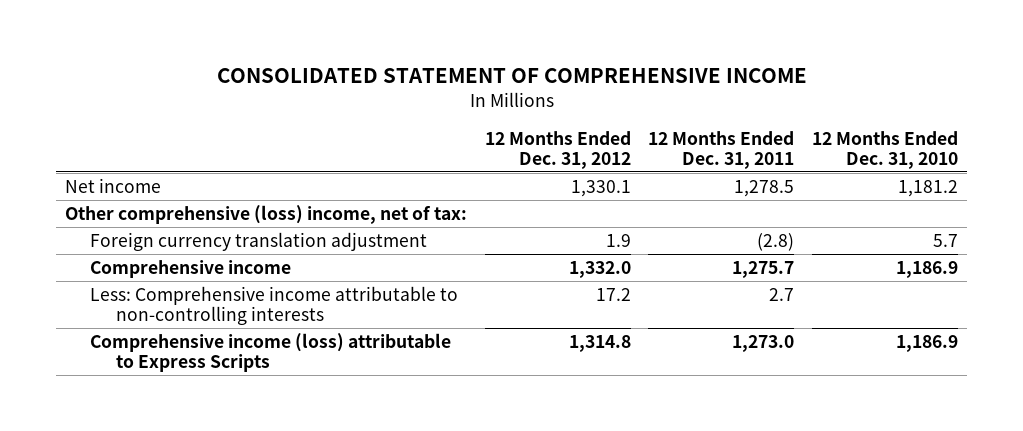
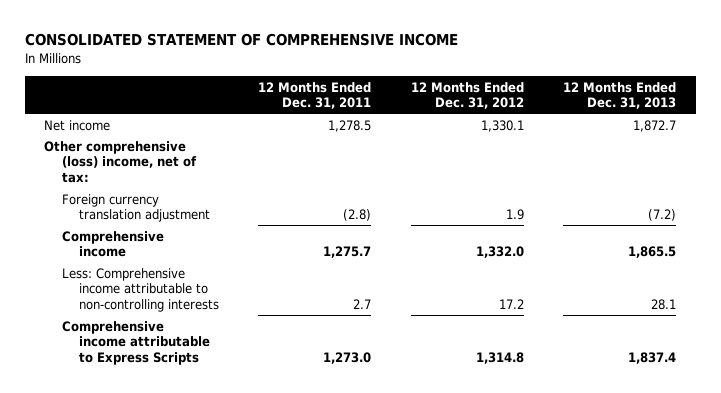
- | 12 Months Ended Dec. 31, 2012 | 12 Months Ended Dec. 31, 2011 | 12 Months Ended Dec. 31, 2010
+ | 12 Months Ended Dec. 31, 2011 | 12 Months Ended Dec. 31, 2012 | 12 Months Ended Dec. 31, 2013
- Comprehensive income (loss) attributable to Express Scripts | 1,314.8 | 1,273.0 | 1,186.9
+ Comprehensive income attributable to Express Scripts | 1,273.0 | 1,314.8 | 1,837.4

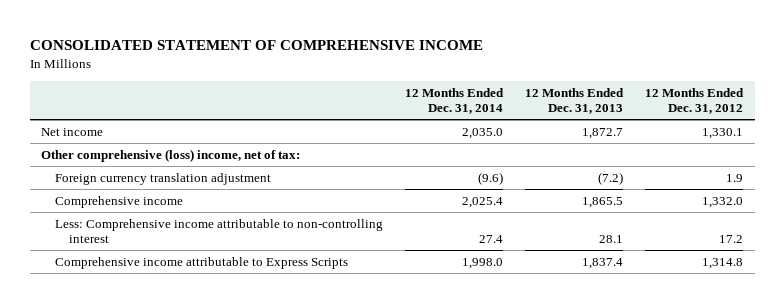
- | 12 Months Ended Dec. 31, 2011 | 12 Months Ended Dec. 31, 2012 | 12 Months Ended Dec. 31, 2013
+ | 12 Months Ended Dec. 31, 2014 | 12 Months Ended Dec. 31, 2013 | 12 Months Ended Dec. 31, 2012
- Less: Comprehensive income attributable to non-controlling interests | 2.7 | 17.2 | 28.1
+ Less: Comprehensive income attributable to non-controlling interest | 27.4 | 28.1 | 17.2

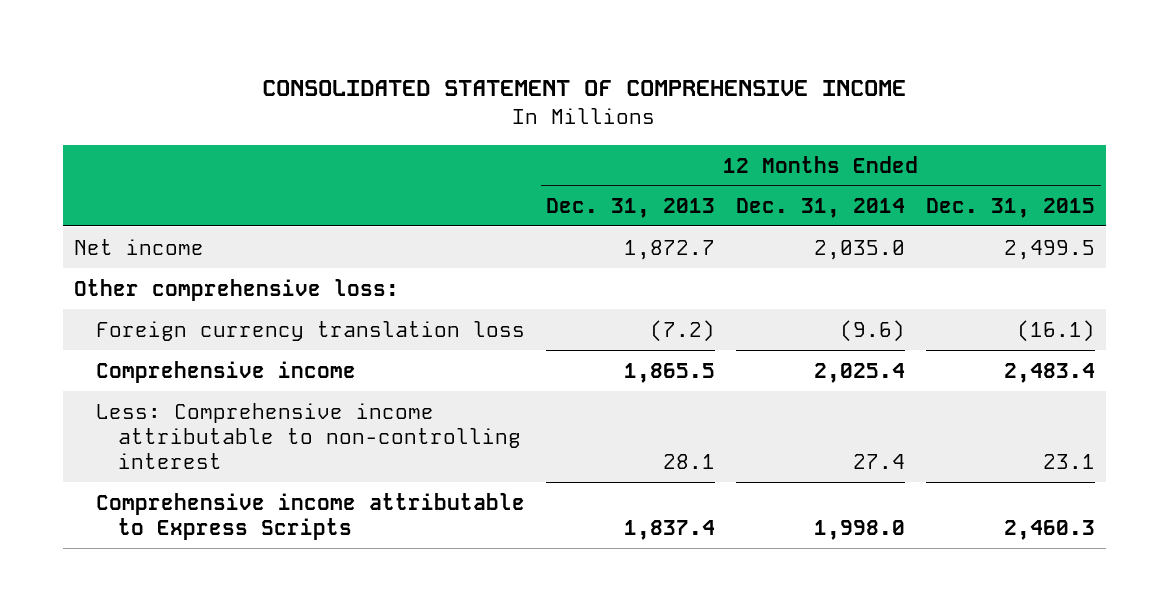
- | 12 Months Ended Dec. 31, 2014 | 12 Months Ended Dec. 31, 2013 | 12 Months Ended Dec. 31, 2012
+ | 12 Months Ended Dec. 31, 2013 | 12 Months Ended Dec. 31, 2014 | 12 Months Ended Dec. 31, 2015
- Other comprehensive (loss) income, net of tax:
- Foreign currency translation adjustment | (9.6) | (7.2) | 1.9
+ Other comprehensive loss:
+ Foreign currency translation loss | (7.2) | (9.6) | (16.1)

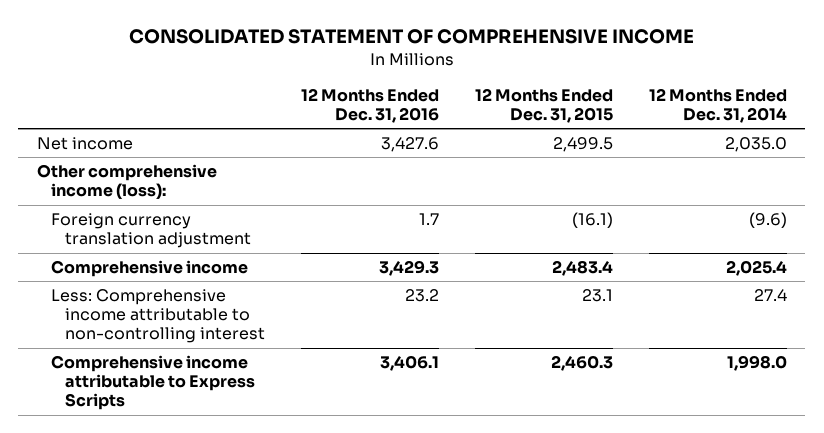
- | 12 Months Ended Dec. 31, 2013 | 12 Months Ended Dec. 31, 2014 | 12 Months Ended Dec. 31, 2015
+ | 12 Months Ended Dec. 31, 2016 | 12 Months Ended Dec. 31, 2015 | 12 Months Ended Dec. 31, 2014
- Other comprehensive loss:
- Foreign currency translation loss | (7.2) | (9.6) | (16.1)
+ Other comprehensive income (loss):
+ Foreign currency translation adjustment | 1.7 | (16.1) | (9.6)

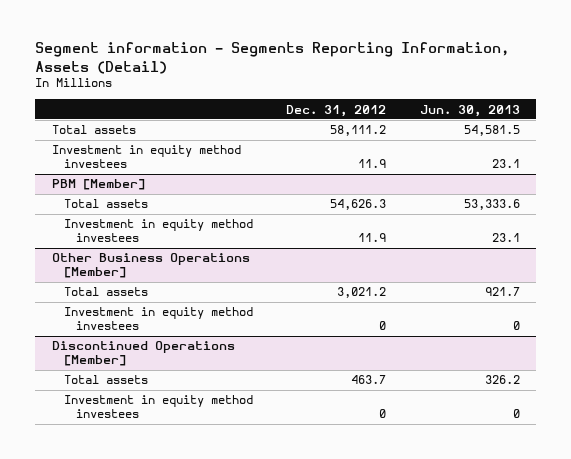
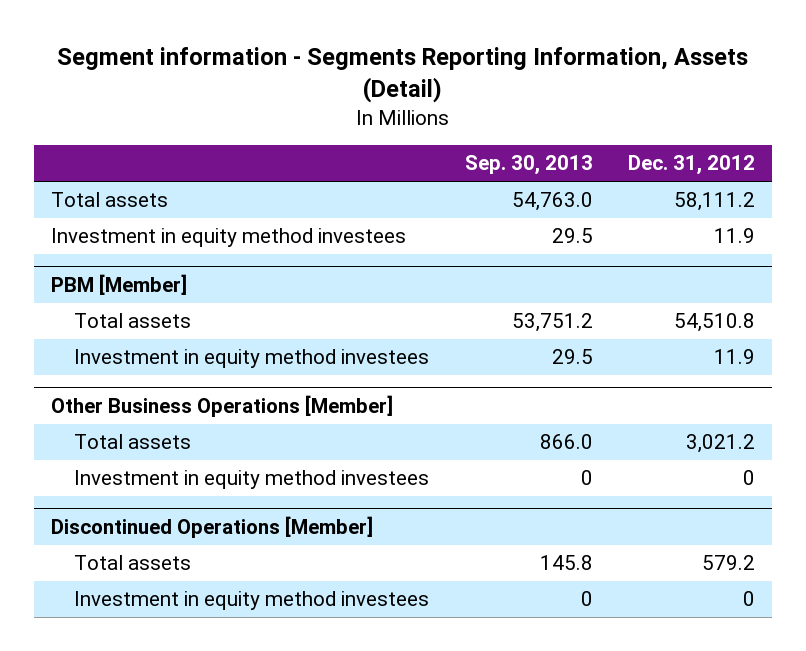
- | Dec. 31, 2012 | Jun. 30, 2013
+ | Sep. 30, 2013 | Dec. 31, 2012
@ PBM [Member]
- Total assets | 54,626.3 | 53,333.6
+ Total assets | 53,751.2 | 54,510.8
@ Discontinued Operations [Member]
- Total assets | 463.7 | 326.2
+ Total assets | 145.8 | 579.2

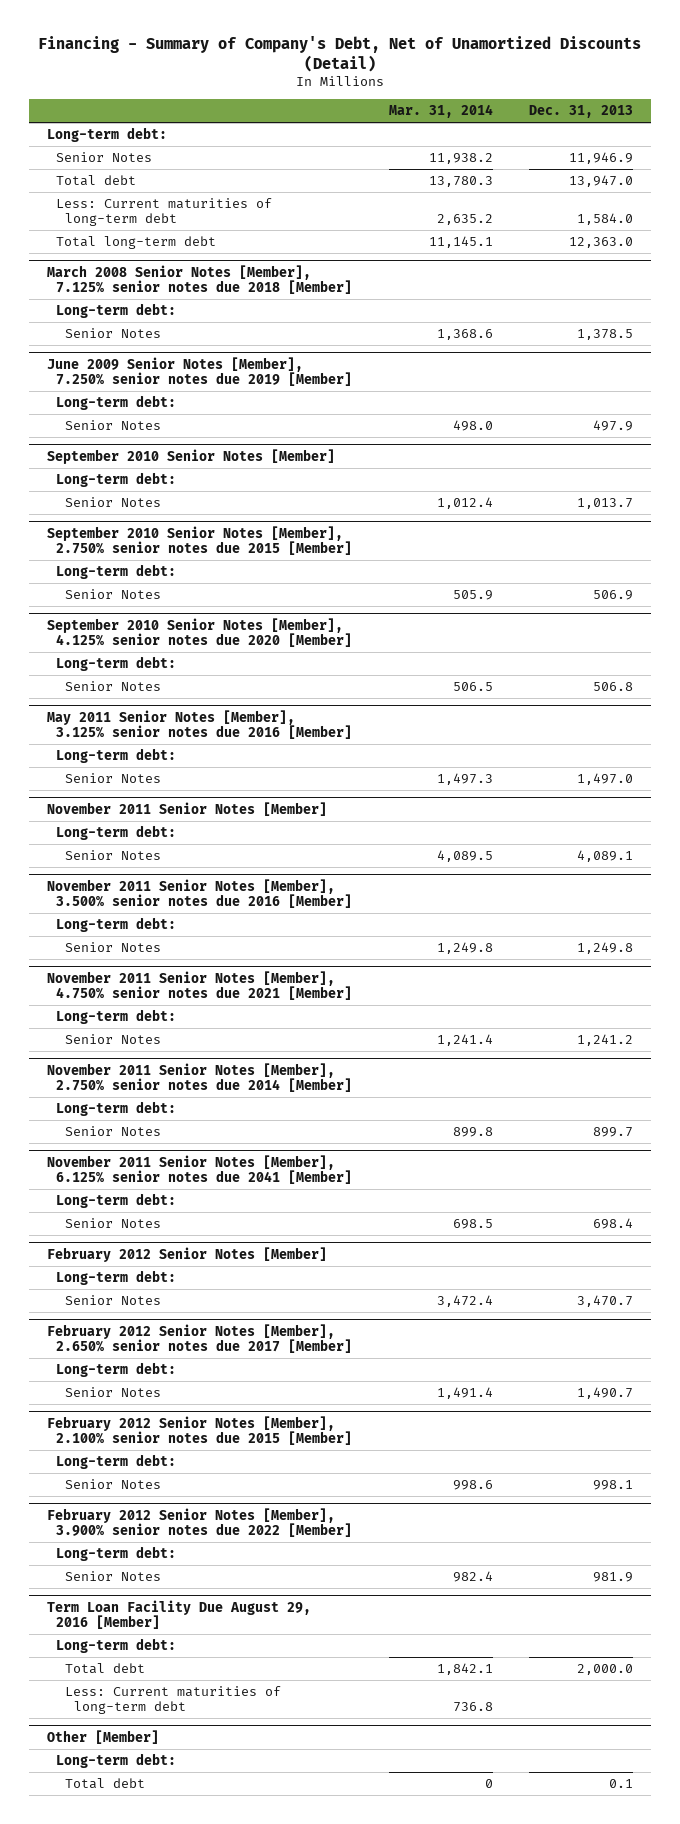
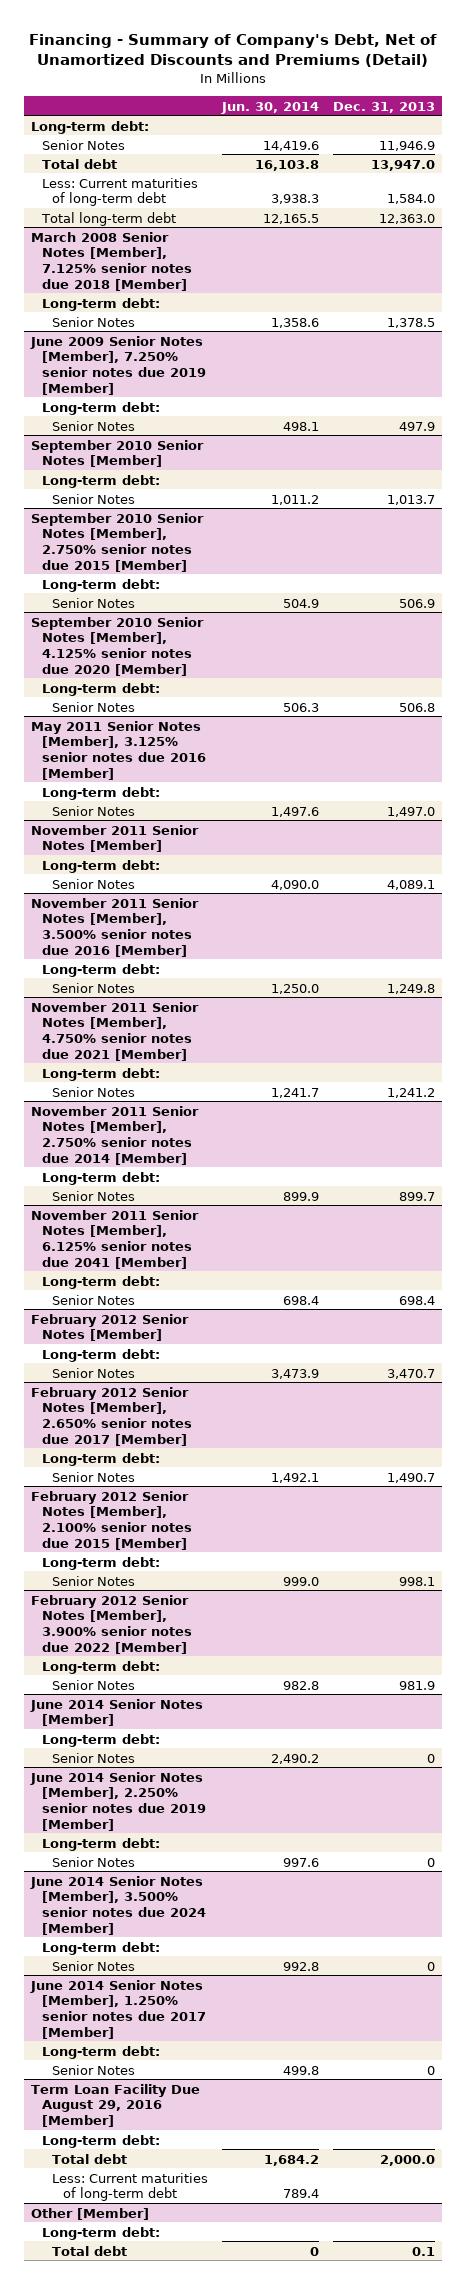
- Financing - Summary of Company's Debt, Net of Unamortized Discounts (Detail)
+ Financing - Summary of Company's Debt, Net of Unamortized Discounts and Premiums (Detail)
- | Mar. 31, 2014 | Dec. 31, 2013
+ | Jun. 30, 2014 | Dec. 31, 2013
+ June 2014 Senior Notes [Member]
+ Long-term debt:
+ Senior Notes | 2,490.2 | 0
+ June 2014 Senior Notes [Member], 2.250% senior notes due 2019 [Member]
+ Long-term debt:
+ Senior Notes | 997.6 | 0
+ June 2014 Senior Notes [Member], 3.500% senior notes due 2024 [Member]
+ Long-term debt:
+ Senior Notes | 992.8 | 0
+ June 2014 Senior Notes [Member], 1.250% senior notes due 2017 [Member]
+ Long-term debt:
+ Senior Notes | 499.8 | 0

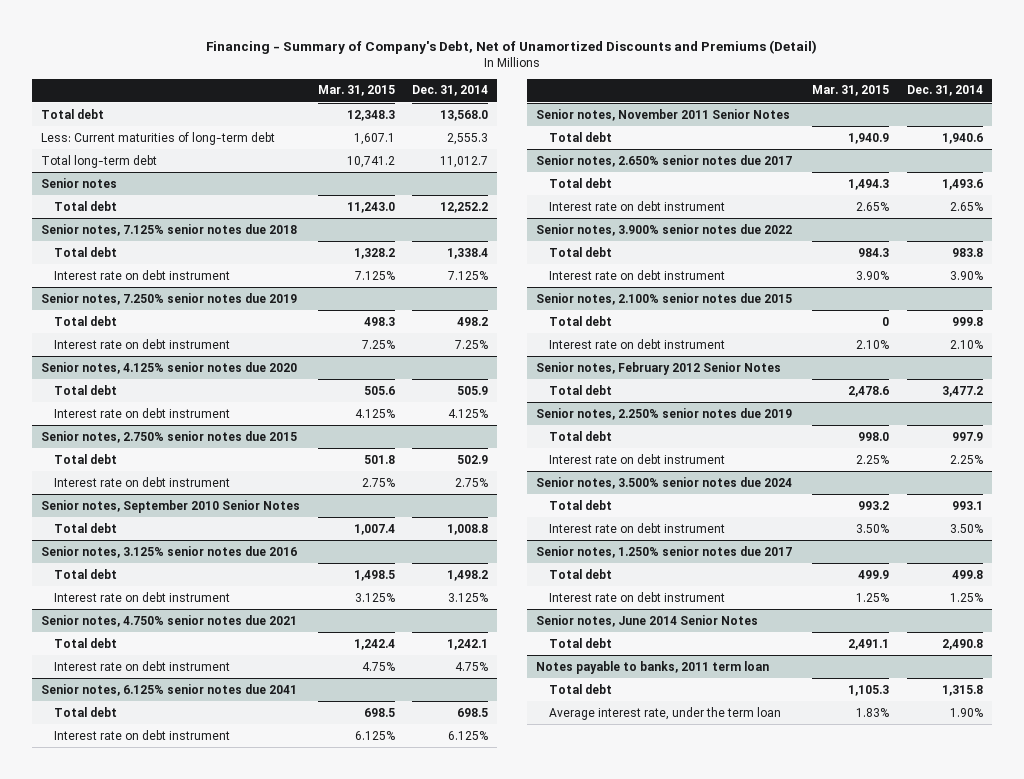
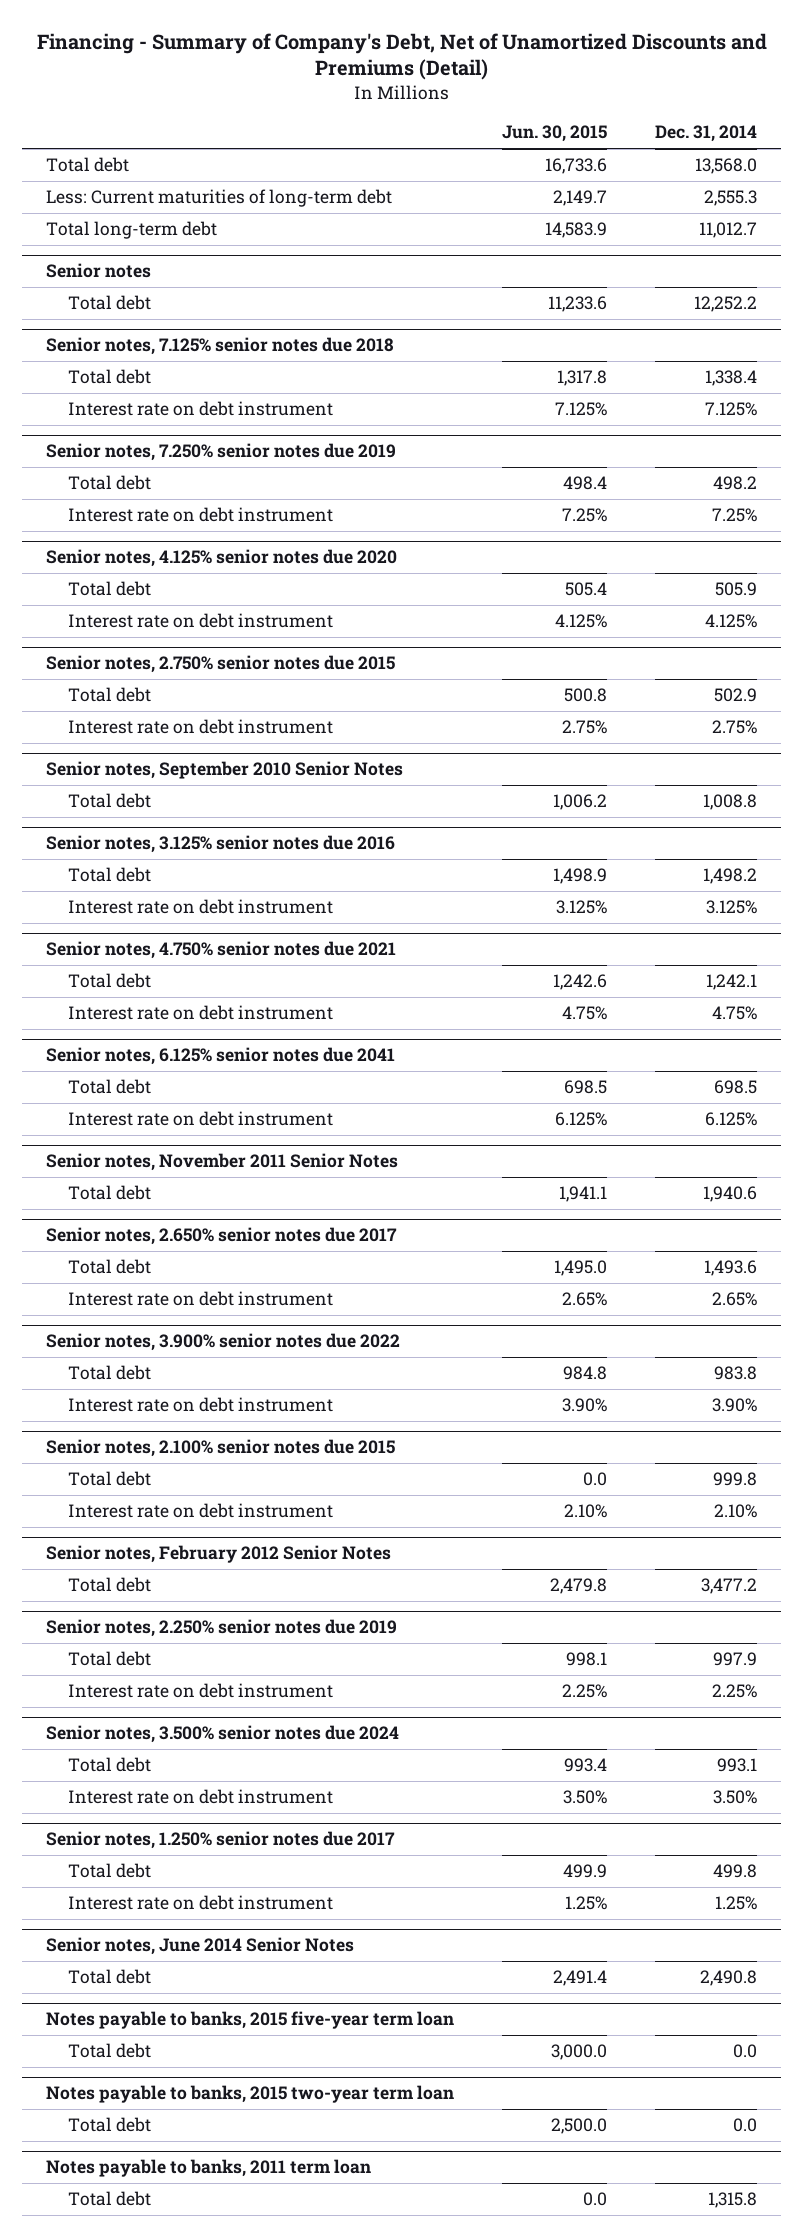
- | Mar. 31, 2015 | Dec. 31, 2014
+ | Jun. 30, 2015 | Dec. 31, 2014
+ Notes payable to banks, 2015 five-year term loan
+ Total debt | 3,000.0 | 0.0
+ Notes payable to banks, 2015 two-year term loan
+ Total debt | 2,500.0 | 0.0
@ Notes payable to banks, 2011 term loan
- Average interest rate, under the term loan | 1.83% | 1.90%

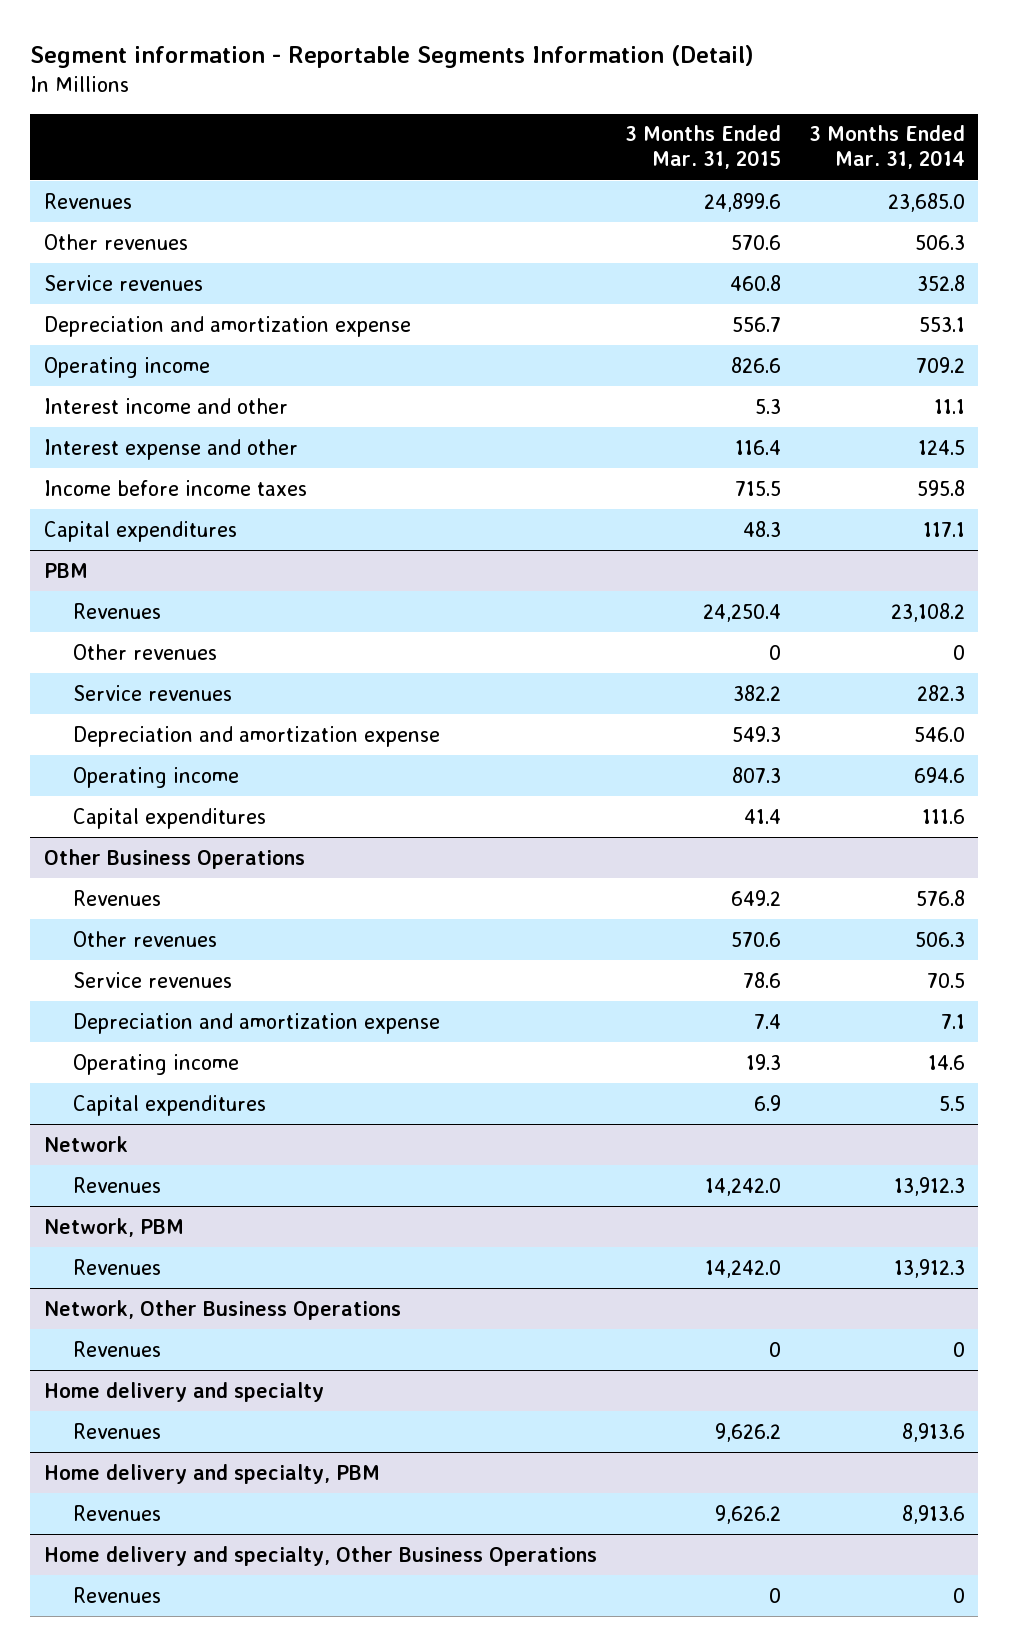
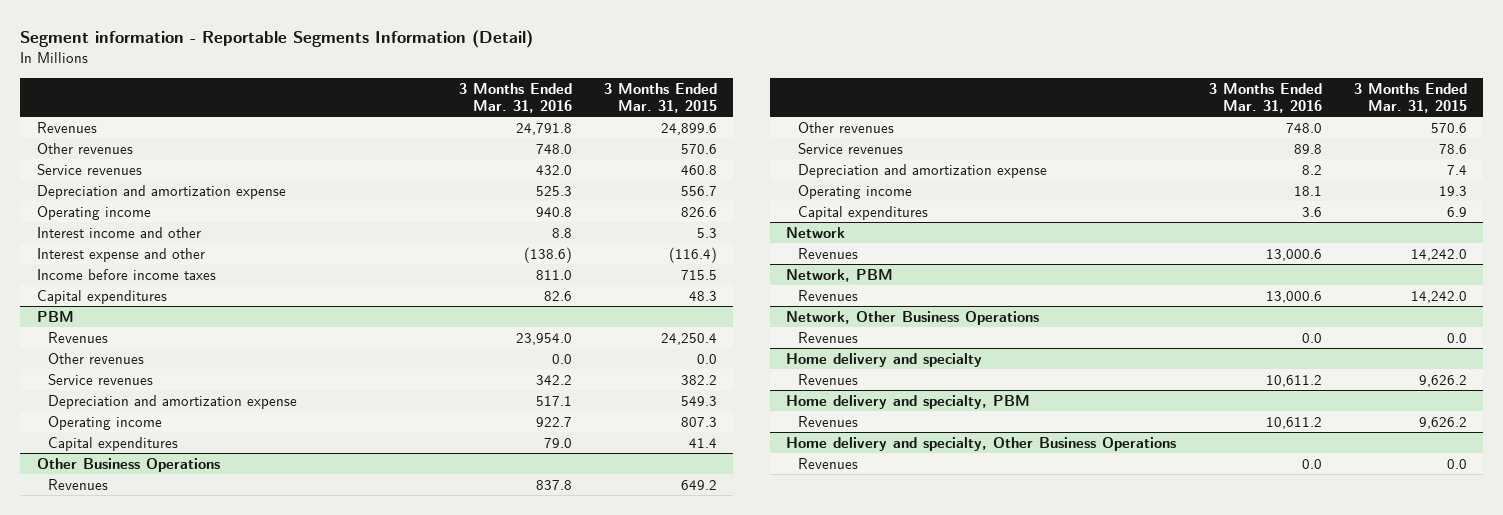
- | 3 Months Ended Mar. 31, 2015 | 3 Months Ended Mar. 31, 2014
+ | 3 Months Ended Mar. 31, 2016 | 3 Months Ended Mar. 31, 2015
- Interest expense and other | 116.4 | 124.5
+ Interest expense and other | (138.6) | (116.4)
@ PBM
- Other revenues | 0 | 0
+ Other revenues | 0.0 | 0.0
@ Network, Other Business Operations
- Revenues | 0 | 0
+ Revenues | 0.0 | 0.0
@ Home delivery and specialty, Other Business Operations
- Revenues | 0 | 0
+ Revenues | 0.0 | 0.0

